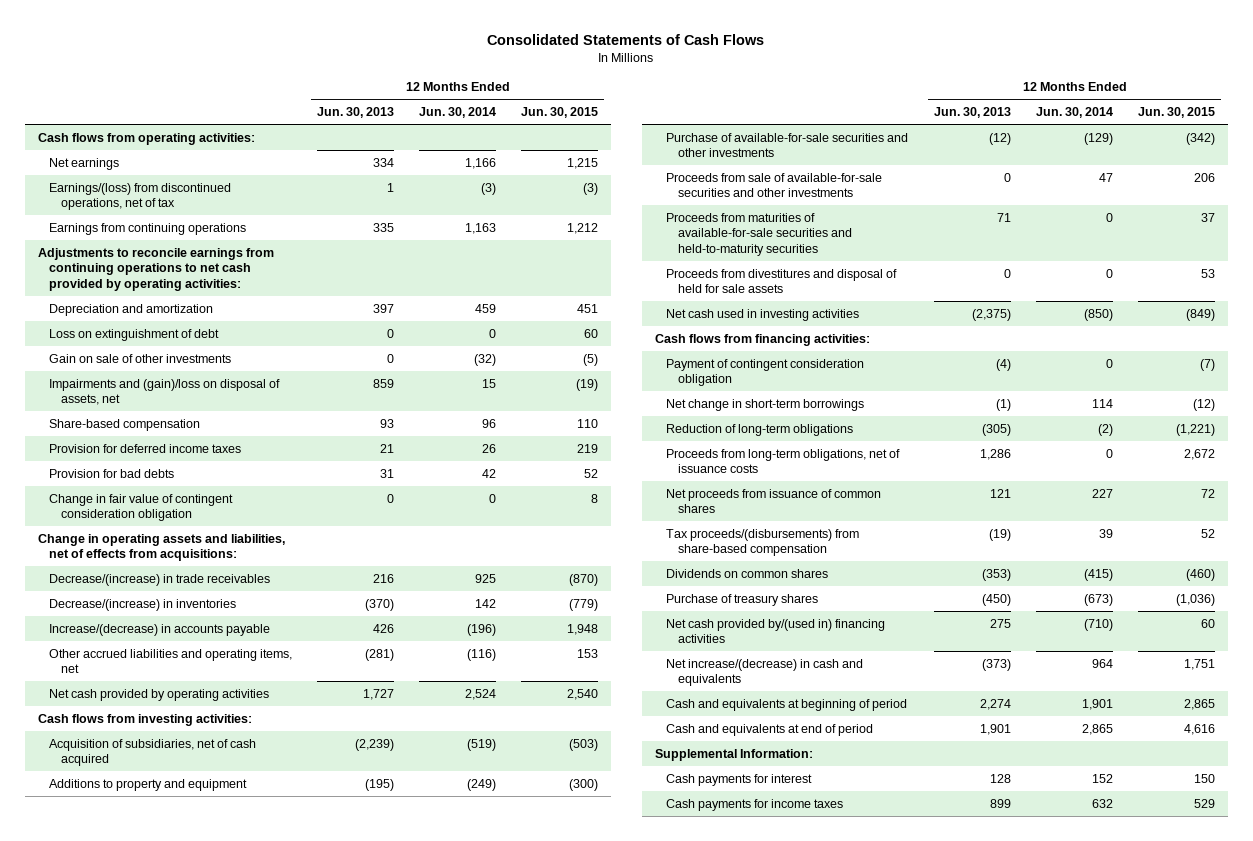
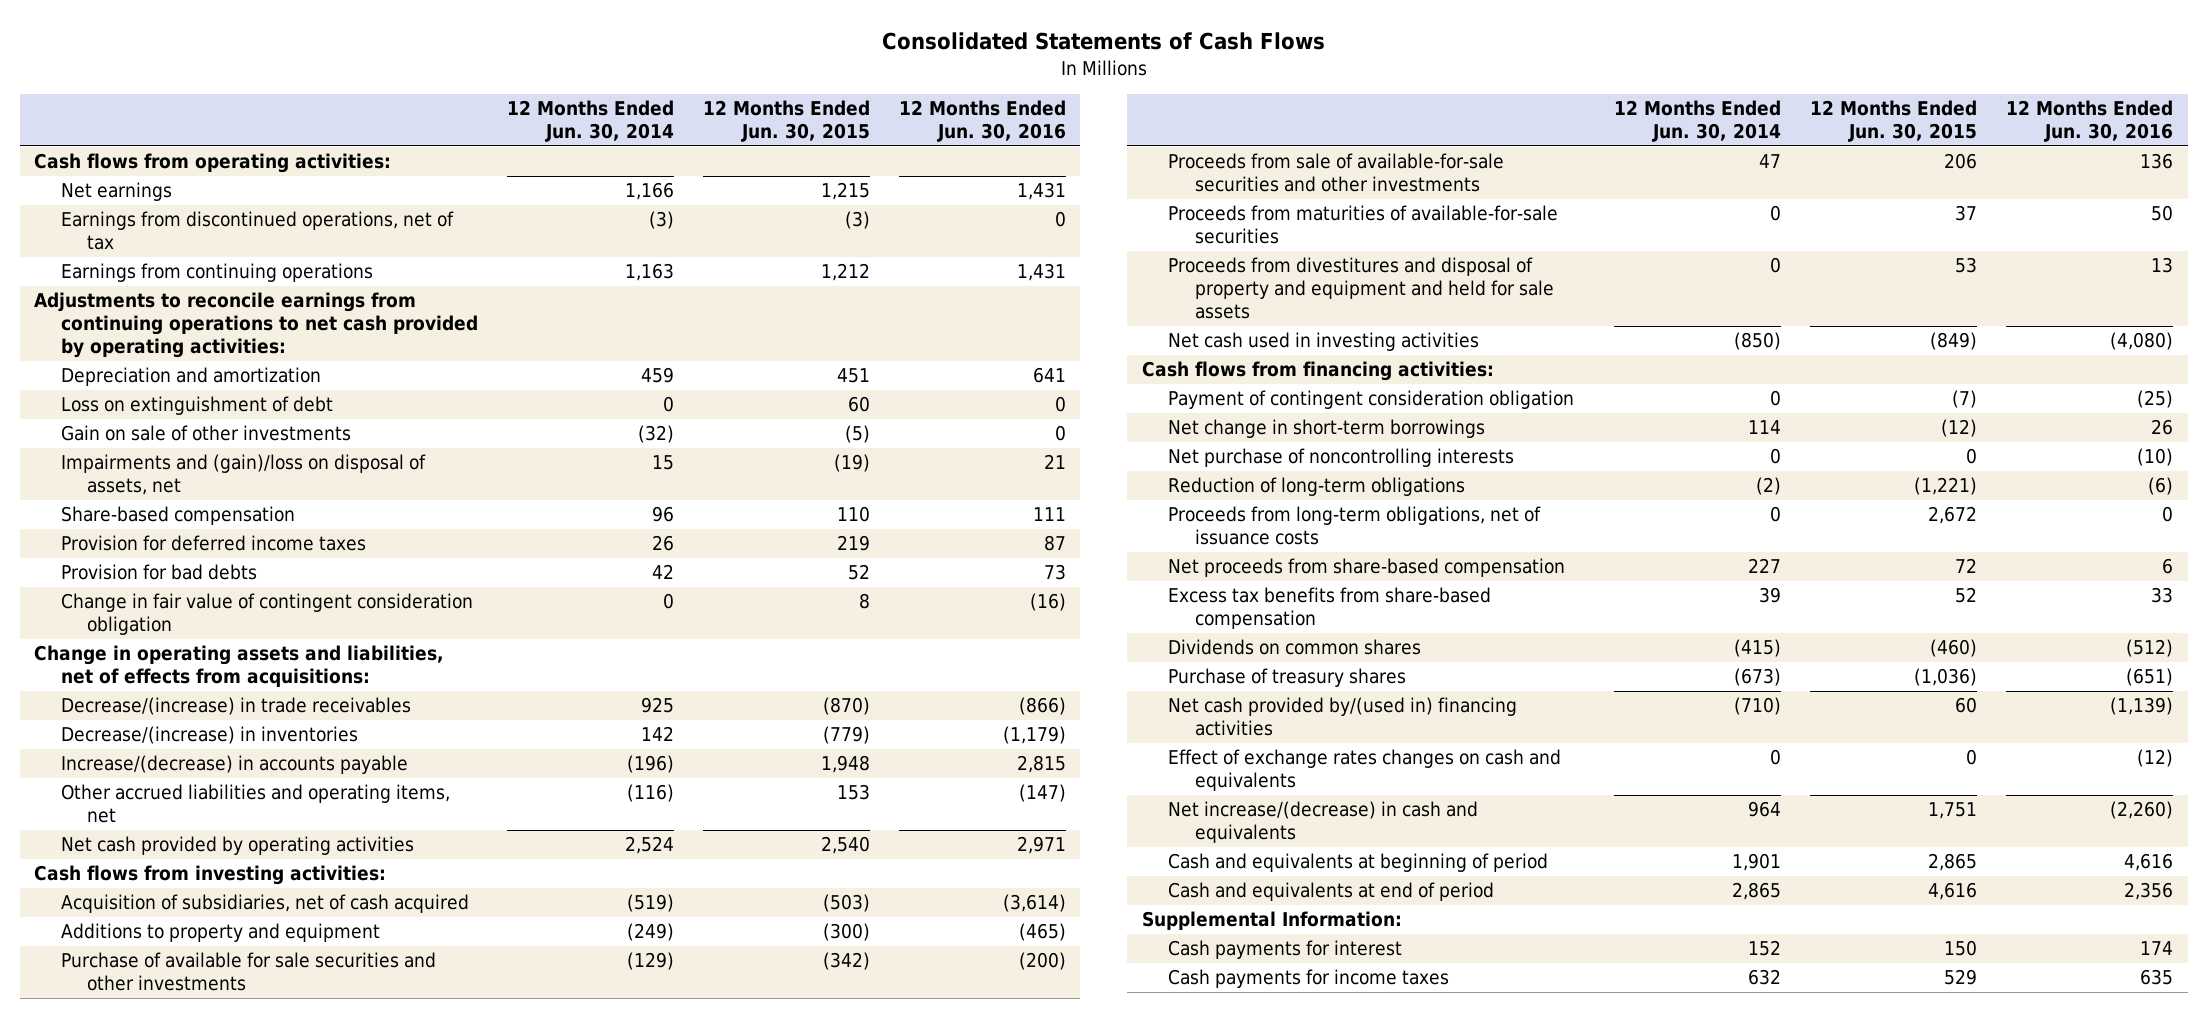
- | 12 Months Ended Jun. 30, 2013 | 12 Months Ended Jun. 30, 2014 | 12 Months Ended Jun. 30, 2015
+ | 12 Months Ended Jun. 30, 2014 | 12 Months Ended Jun. 30, 2015 | 12 Months Ended Jun. 30, 2016
- Earnings/(loss) from discontinued operations, net of tax | 1 | (3) | (3)
+ Earnings from discontinued operations, net of tax | (3) | (3) | 0
- Purchase of available-for-sale securities and other investments | (12) | (129) | (342)
+ Purchase of available for sale securities and other investments | (129) | (342) | (200)
- Proceeds from maturities of available-for-sale securities and held-to-maturity securities | 71 | 0 | 37
- Proceeds from divestitures and disposal of held for sale assets | 0 | 0 | 53
+ Proceeds from maturities of available-for-sale securities | 0 | 37 | 50
+ Proceeds from divestitures and disposal of property and equipment and held for sale assets | 0 | 53 | 13
+ Net purchase of noncontrolling interests | 0 | 0 | (10)
- Net proceeds from issuance of common shares | 121 | 227 | 72
- Tax proceeds/(disbursements) from share-based compensation | (19) | 39 | 52
+ Net proceeds from share-based compensation | 227 | 72 | 6
+ Excess tax benefits from share-based compensation | 39 | 52 | 33
+ Effect of exchange rates changes on cash and equivalents | 0 | 0 | (12)

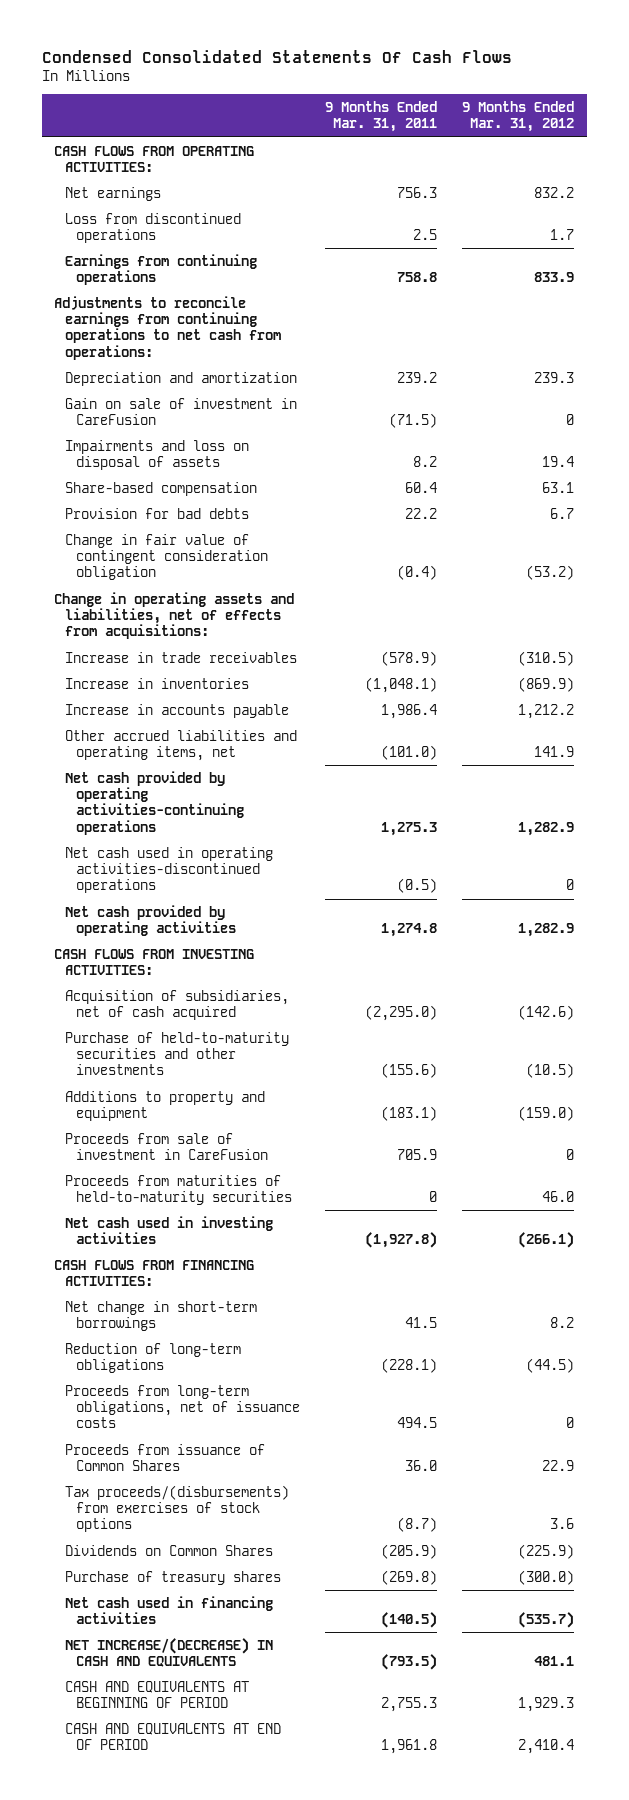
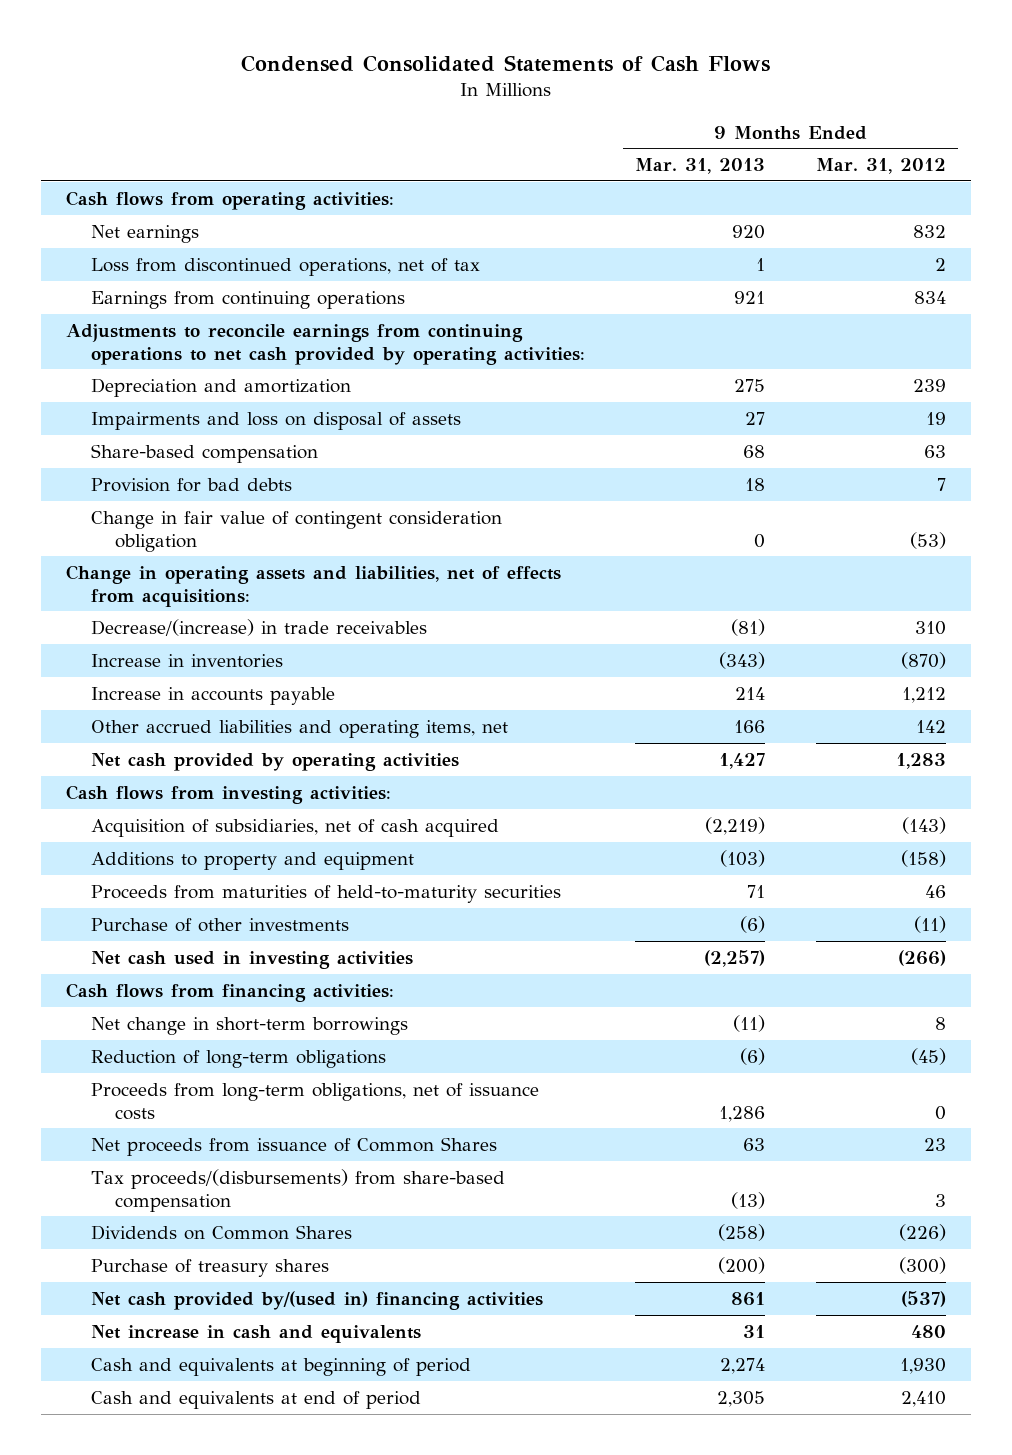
- Condensed Consolidated Statements Of Cash Flows
+ Condensed Consolidated Statements of Cash Flows
- | 9 Months Ended Mar. 31, 2011 | 9 Months Ended Mar. 31, 2012
+ | 9 Months Ended Mar. 31, 2013 | 9 Months Ended Mar. 31, 2012
- CASH FLOWS FROM OPERATING ACTIVITIES:
- Net earnings | 756.3 | 832.2
- Loss from discontinued operations | 2.5 | 1.7
- Earnings from continuing operations | 758.8 | 833.9
- Adjustments to reconcile earnings from continuing operations to net cash from operations:
- Depreciation and amortization | 239.2 | 239.3
- Gain on sale of investment in CareFusion | (71.5) | 0
- Impairments and loss on disposal of assets | 8.2 | 19.4
- Share-based compensation | 60.4 | 63.1
- Provision for bad debts | 22.2 | 6.7
- Change in fair value of contingent consideration obligation | (0.4) | (53.2)
+ Cash flows from operating activities:
+ Net earnings | 920 | 832
+ Loss from discontinued operations, net of tax | 1 | 2
+ Earnings from continuing operations | 921 | 834
+ Adjustments to reconcile earnings from continuing operations to net cash provided by operating activities:
+ Depreciation and amortization | 275 | 239
+ Impairments and loss on disposal of assets | 27 | 19
+ Share-based compensation | 68 | 63
+ Provision for bad debts | 18 | 7
+ Change in fair value of contingent consideration obligation | 0 | (53)
- Increase in trade receivables | (578.9) | (310.5)
- Increase in inventories | (1,048.1) | (869.9)
- Increase in accounts payable | 1,986.4 | 1,212.2
- Other accrued liabilities and operating items, net | (101.0) | 141.9
- Net cash provided by operating activities-continuing operations | 1,275.3 | 1,282.9
- Net cash used in operating activities-discontinued operations | (0.5) | 0
- Net cash provided by operating activities | 1,274.8 | 1,282.9
- CASH FLOWS FROM INVESTING ACTIVITIES:
- Acquisition of subsidiaries, net of cash acquired | (2,295.0) | (142.6)
- Purchase of held-to-maturity securities and other investments | (155.6) | (10.5)
- Additions to property and equipment | (183.1) | (159.0)
- Proceeds from sale of investment in CareFusion | 705.9 | 0
- Proceeds from maturities of held-to-maturity securities | 0 | 46.0
- Net cash used in investing activities | (1,927.8) | (266.1)
- CASH FLOWS FROM FINANCING ACTIVITIES:
- Net change in short-term borrowings | 41.5 | 8.2
- Reduction of long-term obligations | (228.1) | (44.5)
+ Decrease/(increase) in trade receivables | (81) | 310
+ Increase in inventories | (343) | (870)
+ Increase in accounts payable | 214 | 1,212
+ Other accrued liabilities and operating items, net | 166 | 142
+ Net cash provided by operating activities | 1,427 | 1,283
+ Cash flows from investing activities:
+ Acquisition of subsidiaries, net of cash acquired | (2,219) | (143)
+ Additions to property and equipment | (103) | (158)
+ Proceeds from maturities of held-to-maturity securities | 71 | 46
+ Purchase of other investments | (6) | (11)
+ Net cash used in investing activities | (2,257) | (266)
+ Cash flows from financing activities:
+ Net change in short-term borrowings | (11) | 8
+ Reduction of long-term obligations | (6) | (45)
- Proceeds from issuance of Common Shares | 36.0 | 22.9
- Tax proceeds/(disbursements) from exercises of stock options | (8.7) | 3.6
- Dividends on Common Shares | (205.9) | (225.9)
- Purchase of treasury shares | (269.8) | (300.0)
- Net cash used in financing activities | (140.5) | (535.7)
- NET INCREASE/(DECREASE) IN CASH AND EQUIVALENTS | (793.5) | 481.1
- CASH AND EQUIVALENTS AT BEGINNING OF PERIOD | 2,755.3 | 1,929.3
- CASH AND EQUIVALENTS AT END OF PERIOD | 1,961.8 | 2,410.4
+ Net proceeds from issuance of Common Shares | 63 | 23
+ Tax proceeds/(disbursements) from share-based compensation | (13) | 3
+ Dividends on Common Shares | (258) | (226)
+ Purchase of treasury shares | (200) | (300)
+ Net cash provided by/(used in) financing activities | 861 | (537)
+ Net increase in cash and equivalents | 31 | 480
+ Cash and equivalents at beginning of period | 2,274 | 1,930
+ Cash and equivalents at end of period | 2,305 | 2,410

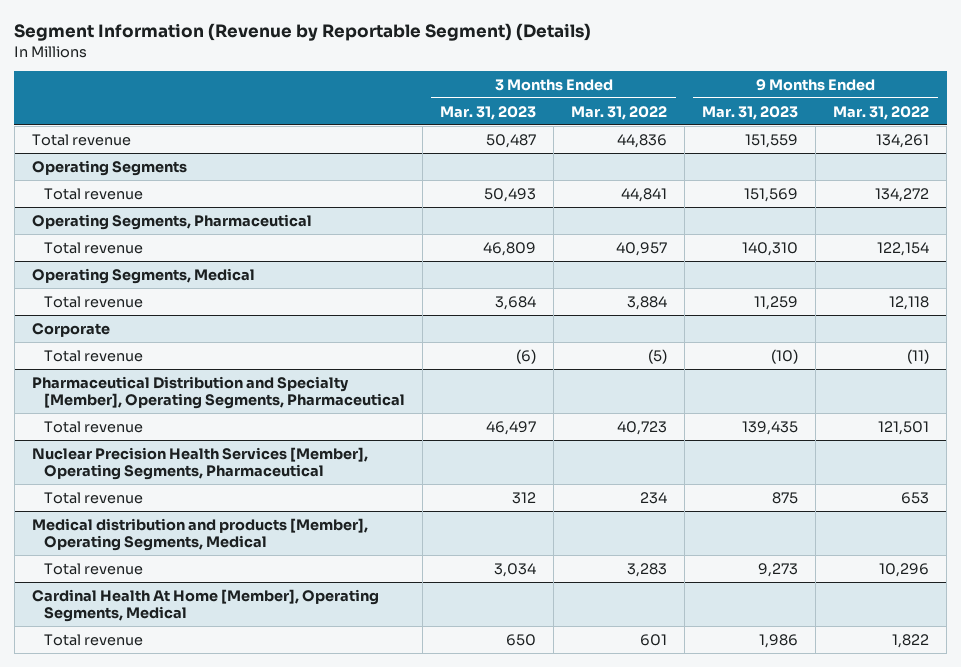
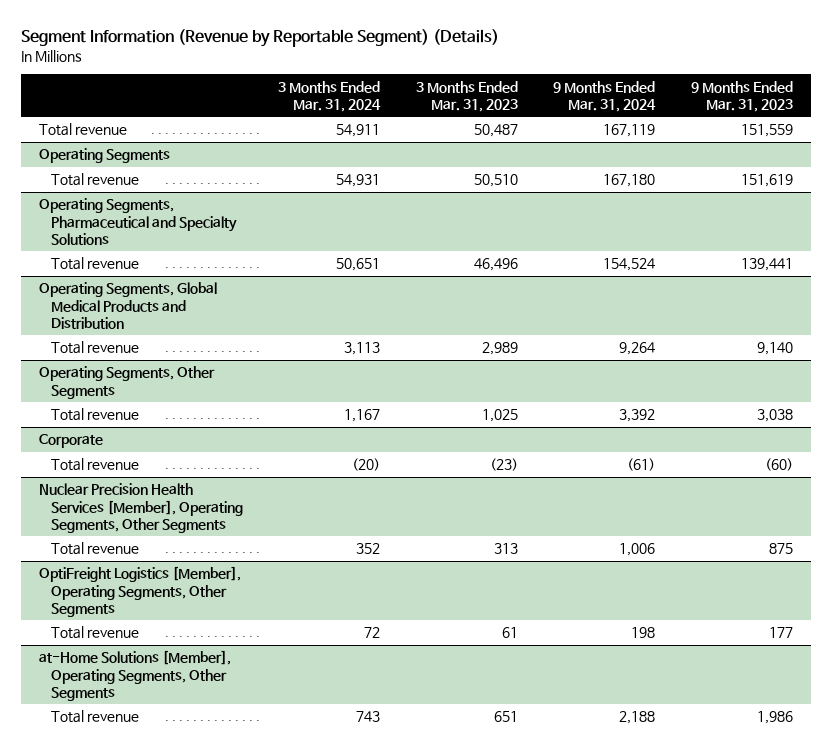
- | 3 Months Ended Mar. 31, 2023 | 3 Months Ended Mar. 31, 2022 | 9 Months Ended Mar. 31, 2023 | 9 Months Ended Mar. 31, 2022
+ | 3 Months Ended Mar. 31, 2024 | 3 Months Ended Mar. 31, 2023 | 9 Months Ended Mar. 31, 2024 | 9 Months Ended Mar. 31, 2023
@ Operating Segments
- Total revenue | 50,493 | 44,841 | 151,569 | 134,272
- Operating Segments, Pharmaceutical
- Total revenue | 46,809 | 40,957 | 140,310 | 122,154
- Operating Segments, Medical
- Total revenue | 3,684 | 3,884 | 11,259 | 12,118
@ Operating Segments
+ Total revenue | 54,931 | 50,510 | 167,180 | 151,619
+ Operating Segments, Pharmaceutical and Specialty Solutions
+ Total revenue | 50,651 | 46,496 | 154,524 | 139,441
+ Operating Segments, Global Medical Products and Distribution
+ Total revenue | 3,113 | 2,989 | 9,264 | 9,140
+ Operating Segments, Other Segments
+ Total revenue | 1,167 | 1,025 | 3,392 | 3,038
@ Corporate
- Total revenue | (6) | (5) | (10) | (11)
- Pharmaceutical Distribution and Specialty [Member], Operating Segments, Pharmaceutical
- Total revenue | 46,497 | 40,723 | 139,435 | 121,501
- Nuclear Precision Health Services [Member], Operating Segments, Pharmaceutical
- Total revenue | 312 | 234 | 875 | 653
- Medical distribution and products [Member], Operating Segments, Medical
- Total revenue | 3,034 | 3,283 | 9,273 | 10,296
- Cardinal Health At Home [Member], Operating Segments, Medical
- Total revenue | 650 | 601 | 1,986 | 1,822
@ Corporate
+ Total revenue | (20) | (23) | (61) | (60)
+ Nuclear Precision Health Services [Member], Operating Segments, Other Segments
+ Total revenue | 352 | 313 | 1,006 | 875
+ OptiFreight Logistics [Member], Operating Segments, Other Segments
+ Total revenue | 72 | 61 | 198 | 177
+ at-Home Solutions [Member], Operating Segments, Other Segments
+ Total revenue | 743 | 651 | 2,188 | 1,986

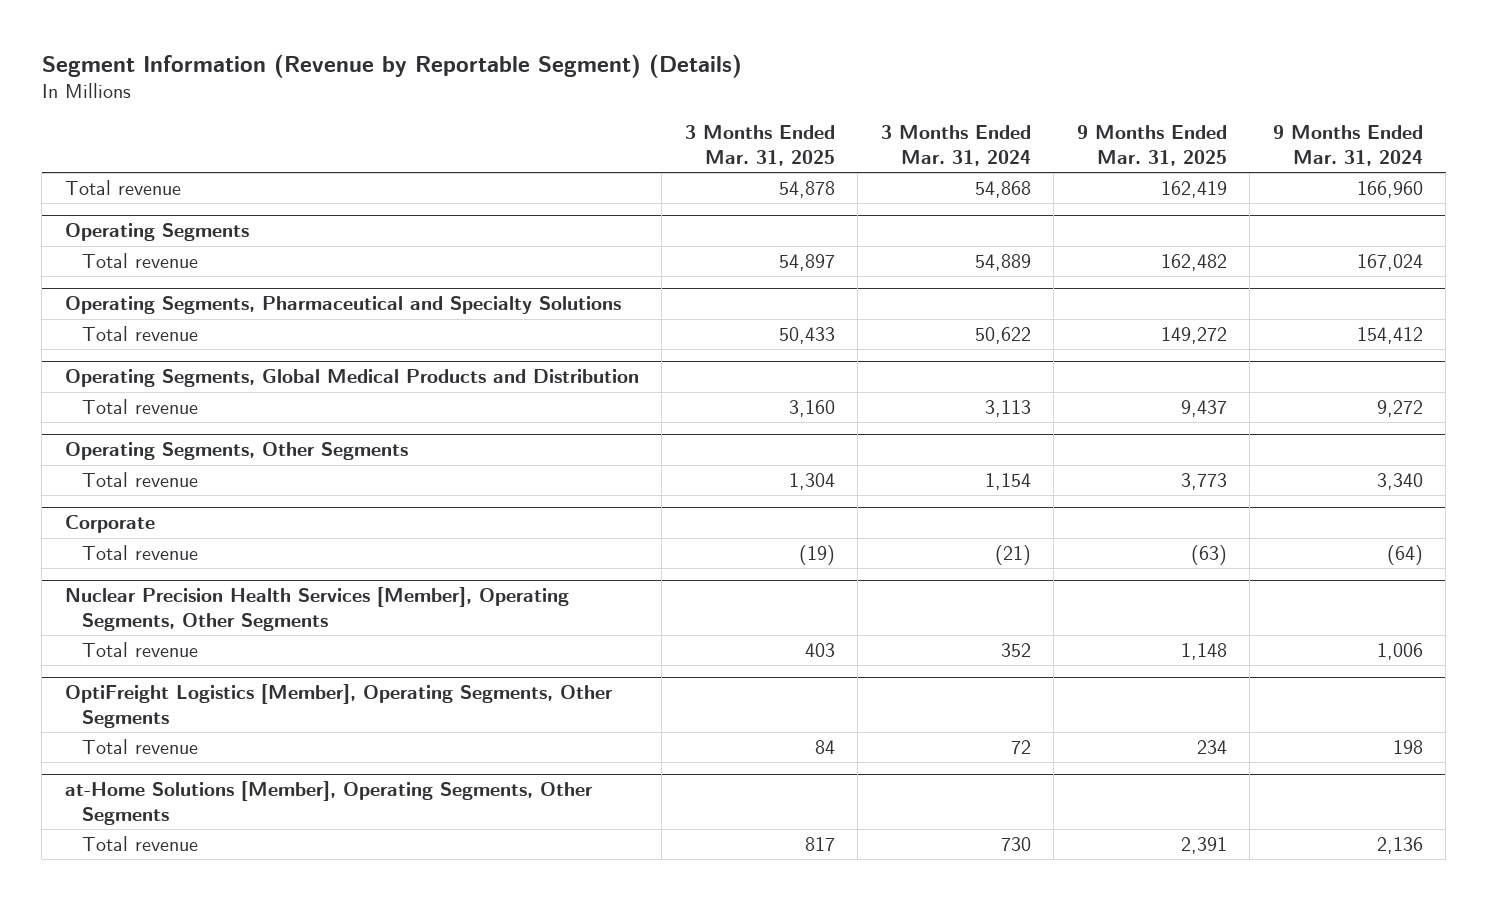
- | 3 Months Ended Mar. 31, 2024 | 3 Months Ended Mar. 31, 2023 | 9 Months Ended Mar. 31, 2024 | 9 Months Ended Mar. 31, 2023
+ | 3 Months Ended Mar. 31, 2025 | 3 Months Ended Mar. 31, 2024 | 9 Months Ended Mar. 31, 2025 | 9 Months Ended Mar. 31, 2024
- Total revenue | 54,911 | 50,487 | 167,119 | 151,559
+ Total revenue | 54,878 | 54,868 | 162,419 | 166,960
@ Operating Segments
- Total revenue | 54,931 | 50,510 | 167,180 | 151,619
+ Total revenue | 54,897 | 54,889 | 162,482 | 167,024
@ Operating Segments, Pharmaceutical and Specialty Solutions
- Total revenue | 50,651 | 46,496 | 154,524 | 139,441
+ Total revenue | 50,433 | 50,622 | 149,272 | 154,412
@ Operating Segments, Global Medical Products and Distribution
- Total revenue | 3,113 | 2,989 | 9,264 | 9,140
+ Total revenue | 3,160 | 3,113 | 9,437 | 9,272
@ Operating Segments, Other Segments
- Total revenue | 1,167 | 1,025 | 3,392 | 3,038
+ Total revenue | 1,304 | 1,154 | 3,773 | 3,340
@ Corporate
- Total revenue | (20) | (23) | (61) | (60)
+ Total revenue | (19) | (21) | (63) | (64)
@ at-Home Solutions [Member], Operating Segments, Other Segments
- Total revenue | 743 | 651 | 2,188 | 1,986
+ Total revenue | 817 | 730 | 2,391 | 2,136

